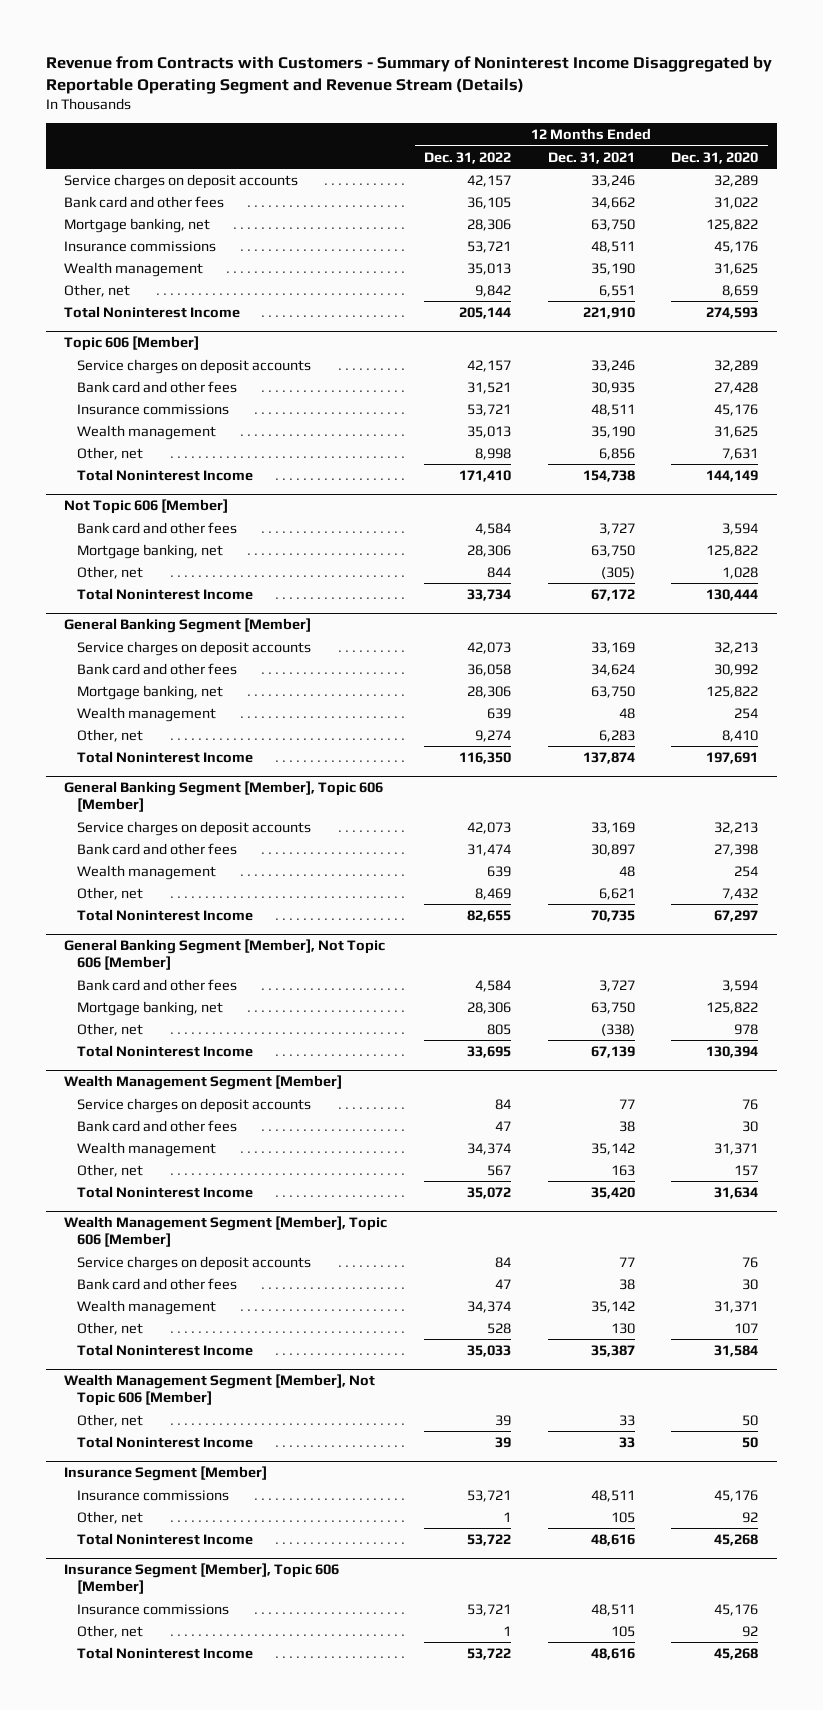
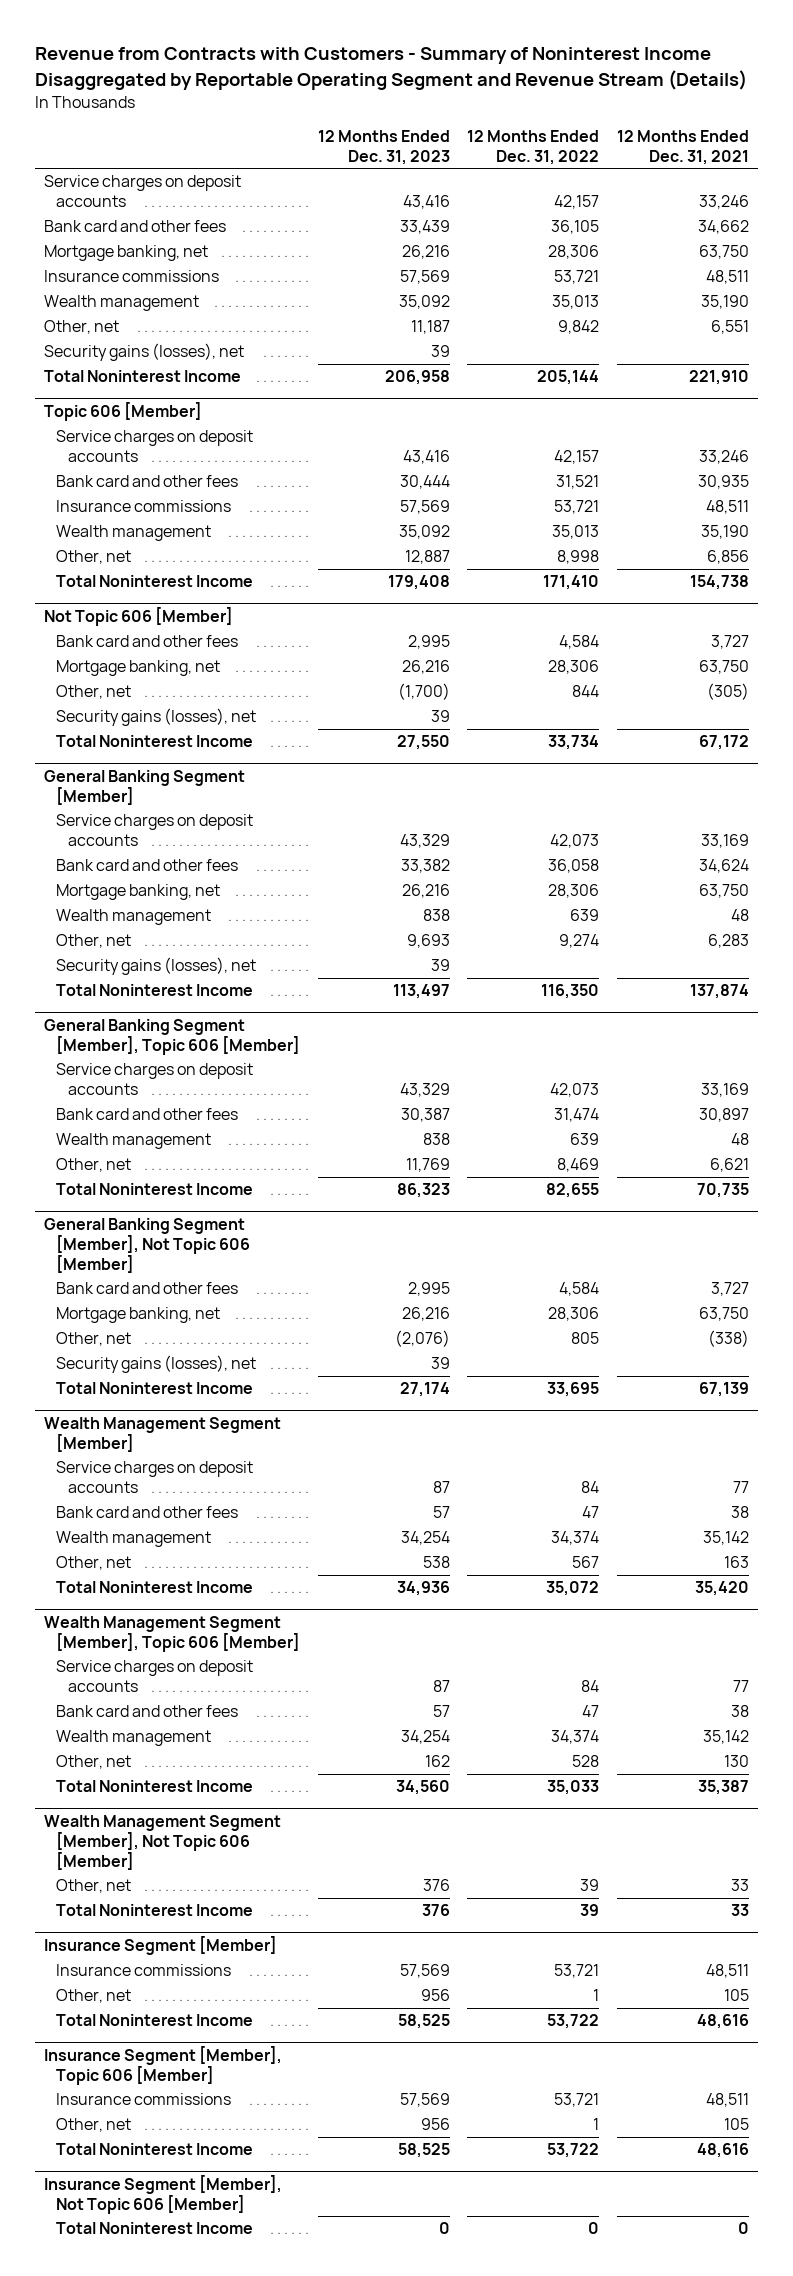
- | 12 Months Ended Dec. 31, 2022 | 12 Months Ended Dec. 31, 2021 | 12 Months Ended Dec. 31, 2020
+ | 12 Months Ended Dec. 31, 2023 | 12 Months Ended Dec. 31, 2022 | 12 Months Ended Dec. 31, 2021
+ Security gains (losses), net | 39 | |
@ Not Topic 606 [Member]
+ Security gains (losses), net | 39 | |
@ General Banking Segment [Member]
+ Security gains (losses), net | 39 | |
@ General Banking Segment [Member], Not Topic 606 [Member]
+ Security gains (losses), net | 39 | |
+ Insurance Segment [Member], Not Topic 606 [Member]
+ Total Noninterest Income | 0 | 0 | 0

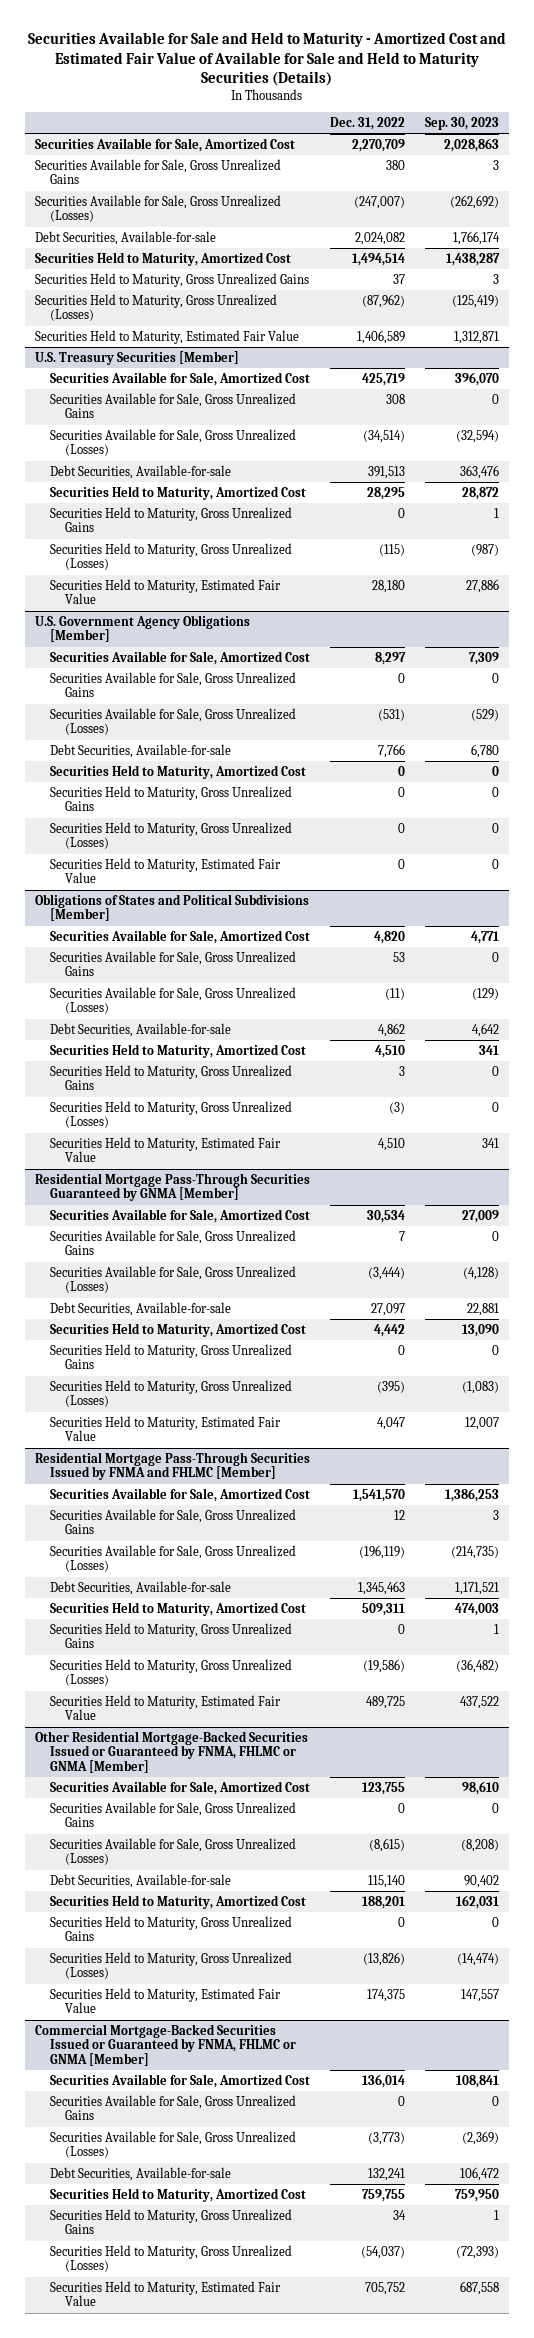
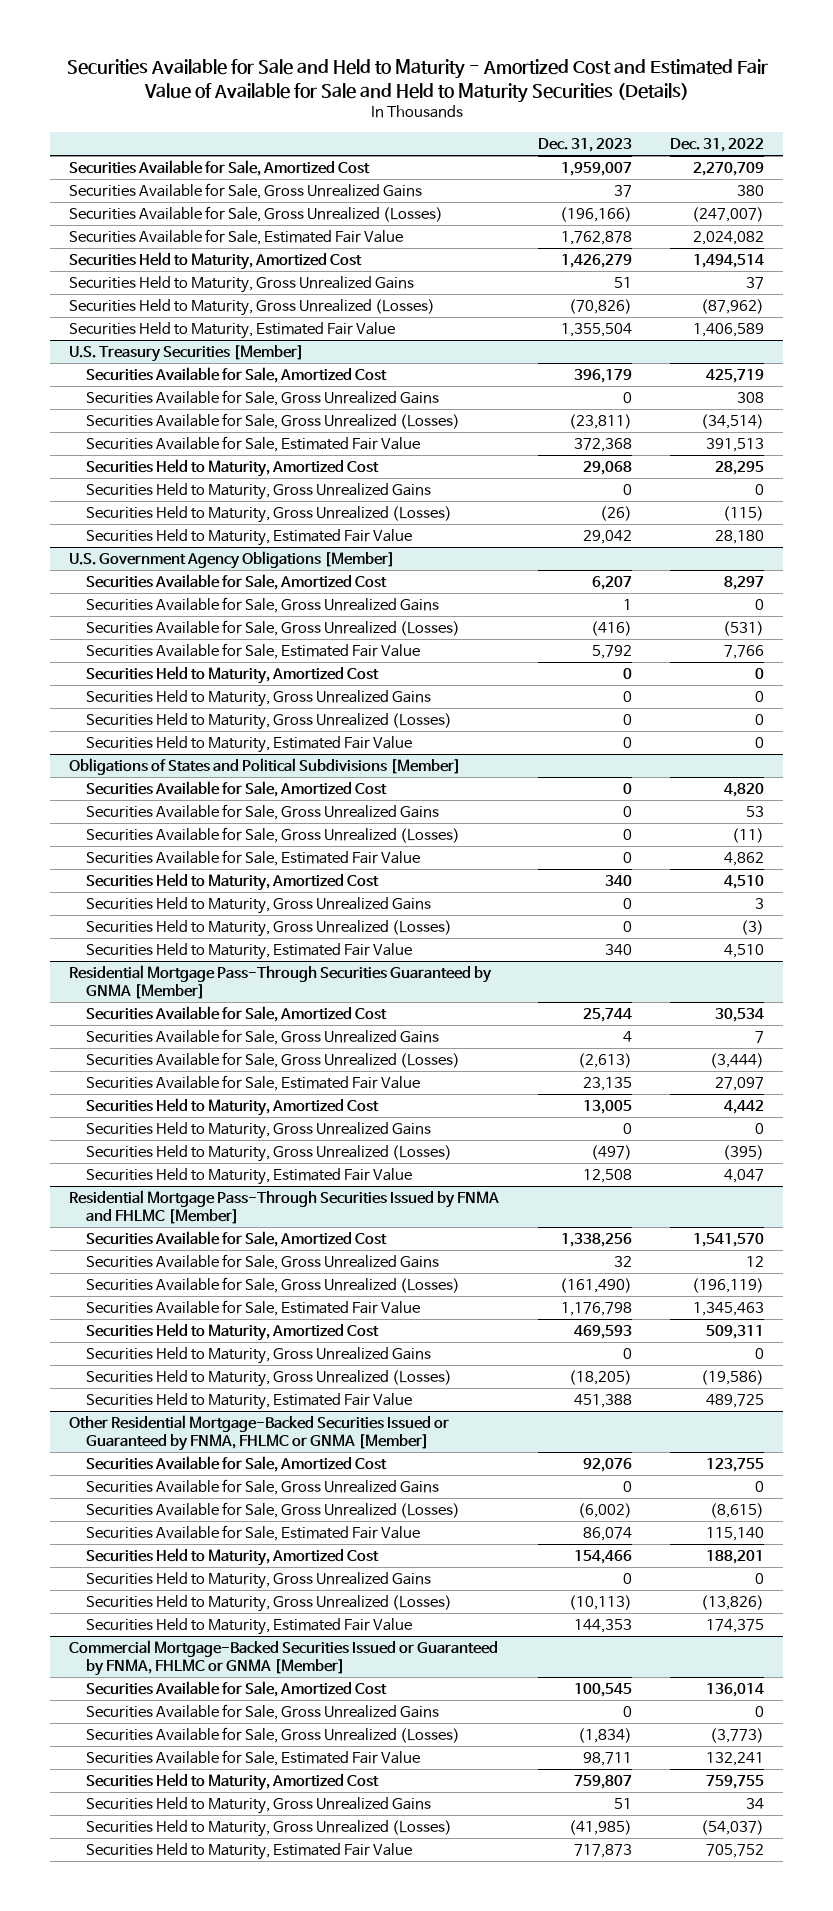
- | Dec. 31, 2022 | Sep. 30, 2023
+ | Dec. 31, 2023 | Dec. 31, 2022
- Debt Securities, Available-for-sale | 2,024,082 | 1,766,174
+ Securities Available for Sale, Estimated Fair Value | 1,762,878 | 2,024,082
@ U.S. Treasury Securities [Member]
- Debt Securities, Available-for-sale | 391,513 | 363,476
+ Securities Available for Sale, Estimated Fair Value | 372,368 | 391,513
@ U.S. Government Agency Obligations [Member]
- Debt Securities, Available-for-sale | 7,766 | 6,780
+ Securities Available for Sale, Estimated Fair Value | 5,792 | 7,766
@ Obligations of States and Political Subdivisions [Member]
- Debt Securities, Available-for-sale | 4,862 | 4,642
+ Securities Available for Sale, Estimated Fair Value | 0 | 4,862
@ Residential Mortgage Pass-Through Securities Guaranteed by GNMA [Member]
- Debt Securities, Available-for-sale | 27,097 | 22,881
+ Securities Available for Sale, Estimated Fair Value | 23,135 | 27,097
@ Residential Mortgage Pass-Through Securities Issued by FNMA and FHLMC [Member]
- Debt Securities, Available-for-sale | 1,345,463 | 1,171,521
+ Securities Available for Sale, Estimated Fair Value | 1,176,798 | 1,345,463
@ Other Residential Mortgage-Backed Securities Issued or Guaranteed by FNMA, FHLMC or GNMA [Member]
- Debt Securities, Available-for-sale | 115,140 | 90,402
+ Securities Available for Sale, Estimated Fair Value | 86,074 | 115,140
@ Commercial Mortgage-Backed Securities Issued or Guaranteed by FNMA, FHLMC or GNMA [Member]
- Debt Securities, Available-for-sale | 132,241 | 106,472
+ Securities Available for Sale, Estimated Fair Value | 98,711 | 132,241

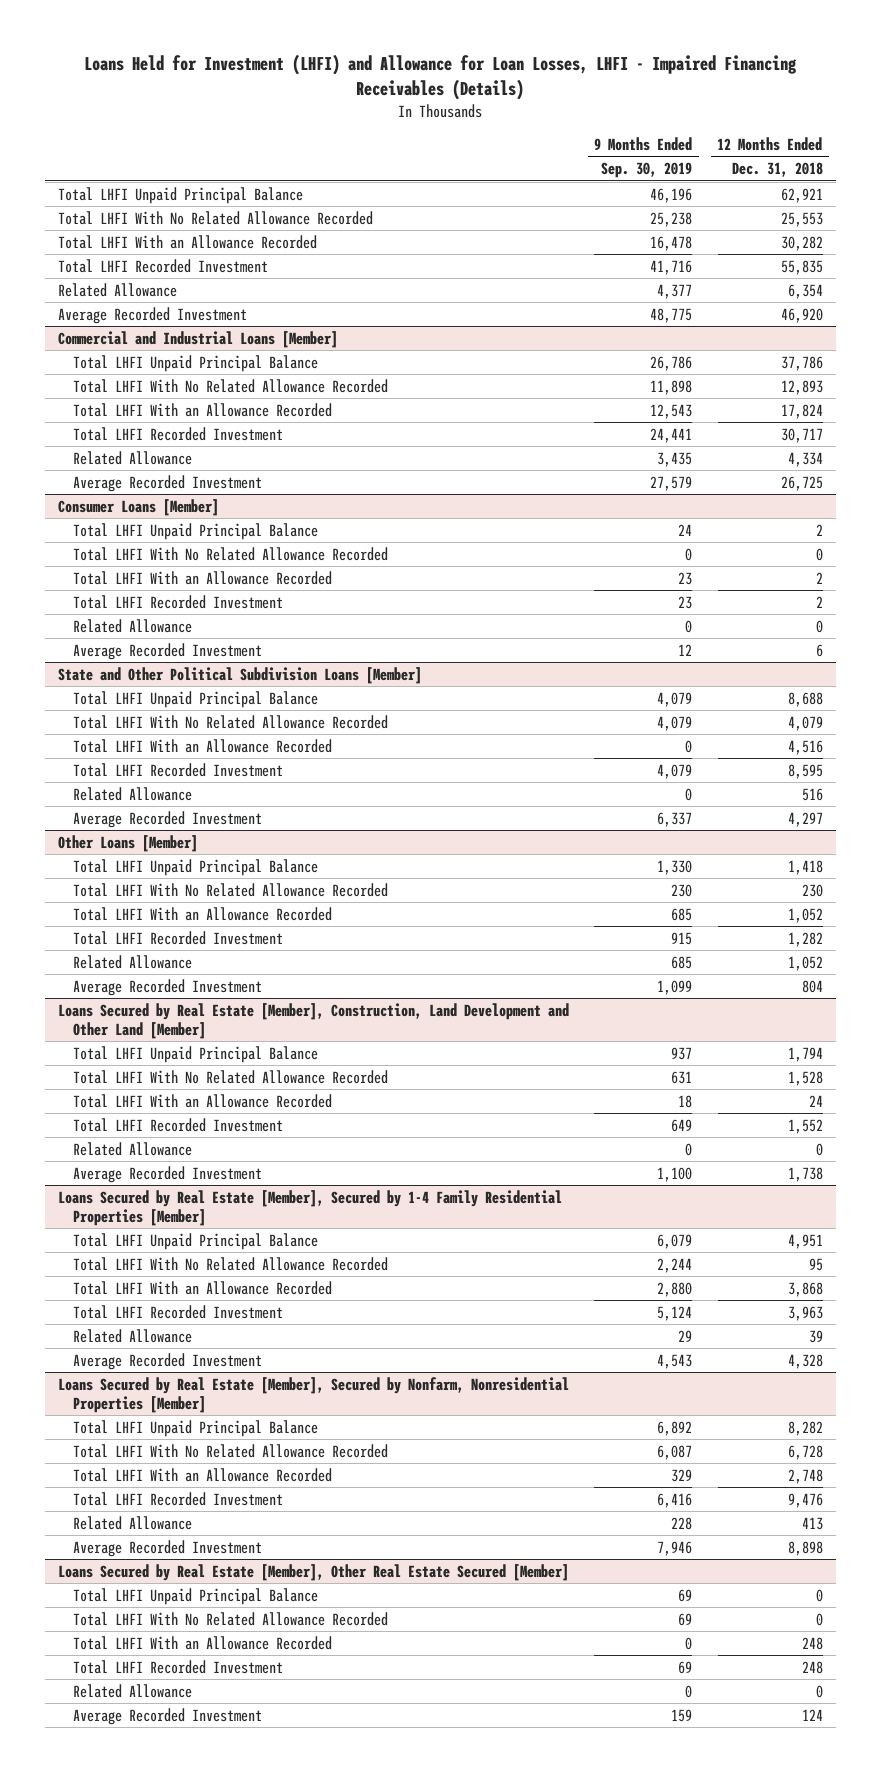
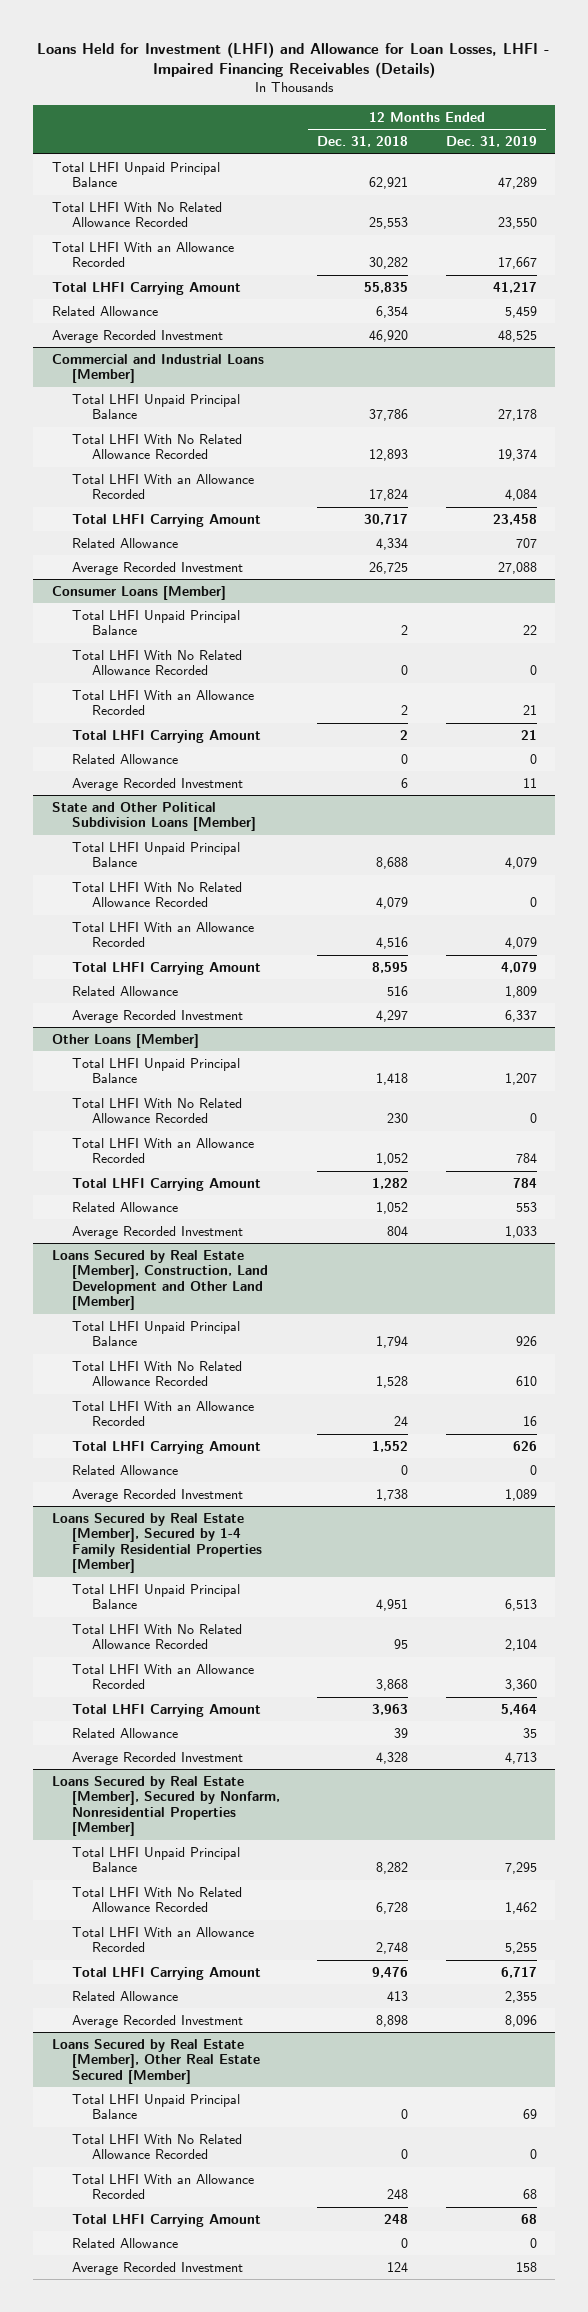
- | 9 Months Ended Sep. 30, 2019 | 12 Months Ended Dec. 31, 2018
+ | 12 Months Ended Dec. 31, 2018 | 12 Months Ended Dec. 31, 2019
- Total LHFI Recorded Investment | 41,716 | 55,835
+ Total LHFI Carrying Amount | 55,835 | 41,217
@ Commercial and Industrial Loans [Member]
- Total LHFI Recorded Investment | 24,441 | 30,717
+ Total LHFI Carrying Amount | 30,717 | 23,458
@ Consumer Loans [Member]
- Total LHFI Recorded Investment | 23 | 2
+ Total LHFI Carrying Amount | 2 | 21
@ State and Other Political Subdivision Loans [Member]
- Total LHFI Recorded Investment | 4,079 | 8,595
+ Total LHFI Carrying Amount | 8,595 | 4,079
@ Other Loans [Member]
- Total LHFI Recorded Investment | 915 | 1,282
+ Total LHFI Carrying Amount | 1,282 | 784
@ Loans Secured by Real Estate [Member], Construction, Land Development and Other Land [Member]
- Total LHFI Recorded Investment | 649 | 1,552
+ Total LHFI Carrying Amount | 1,552 | 626
@ Loans Secured by Real Estate [Member], Secured by 1-4 Family Residential Properties [Member]
- Total LHFI Recorded Investment | 5,124 | 3,963
+ Total LHFI Carrying Amount | 3,963 | 5,464
@ Loans Secured by Real Estate [Member], Secured by Nonfarm, Nonresidential Properties [Member]
- Total LHFI Recorded Investment | 6,416 | 9,476
+ Total LHFI Carrying Amount | 9,476 | 6,717
@ Loans Secured by Real Estate [Member], Other Real Estate Secured [Member]
- Total LHFI Recorded Investment | 69 | 248
+ Total LHFI Carrying Amount | 248 | 68

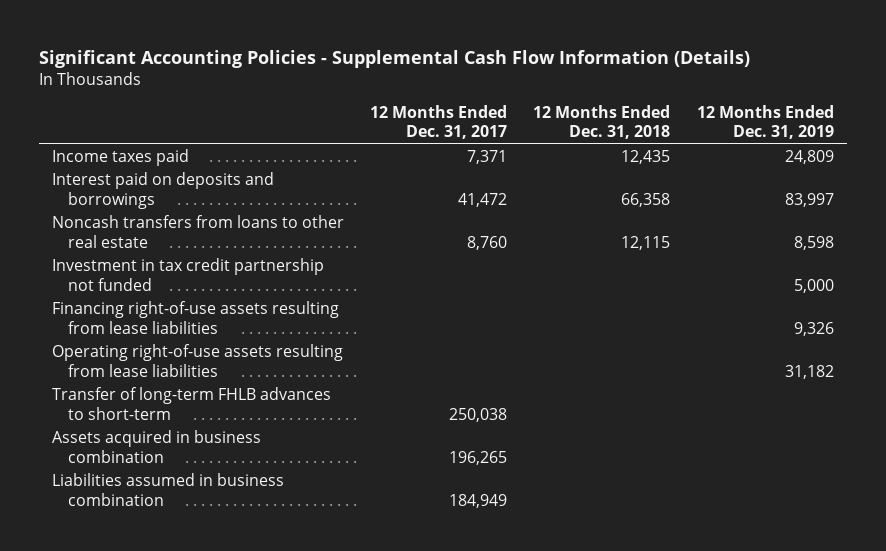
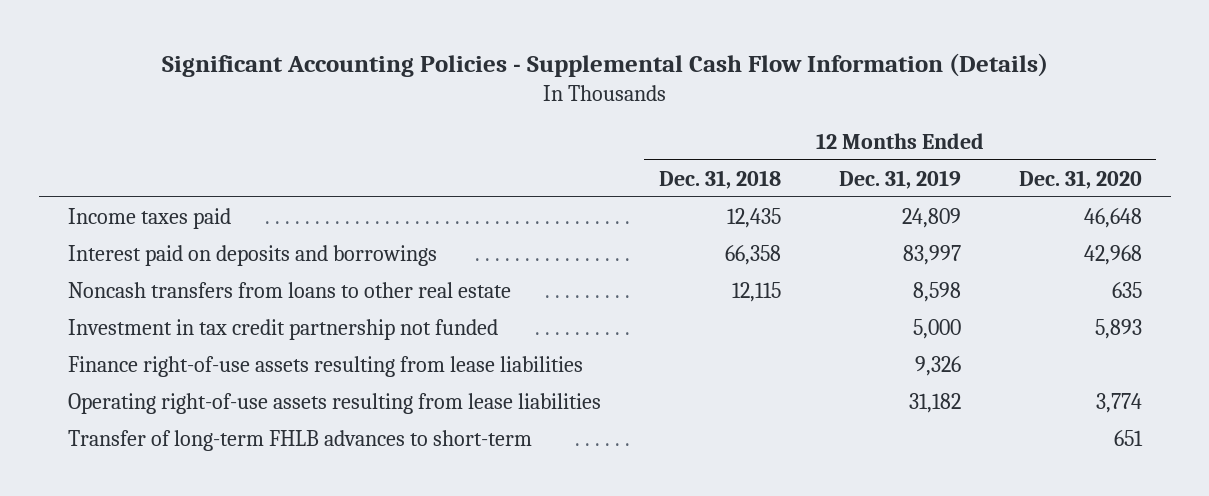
- | 12 Months Ended Dec. 31, 2017 | 12 Months Ended Dec. 31, 2018 | 12 Months Ended Dec. 31, 2019
+ | 12 Months Ended Dec. 31, 2018 | 12 Months Ended Dec. 31, 2019 | 12 Months Ended Dec. 31, 2020
- Financing right-of-use assets resulting from lease liabilities | | | 9,326
+ Finance right-of-use assets resulting from lease liabilities | | 9,326 |
- Assets acquired in business combination | 196,265 | |
- Liabilities assumed in business combination | 184,949 | |

